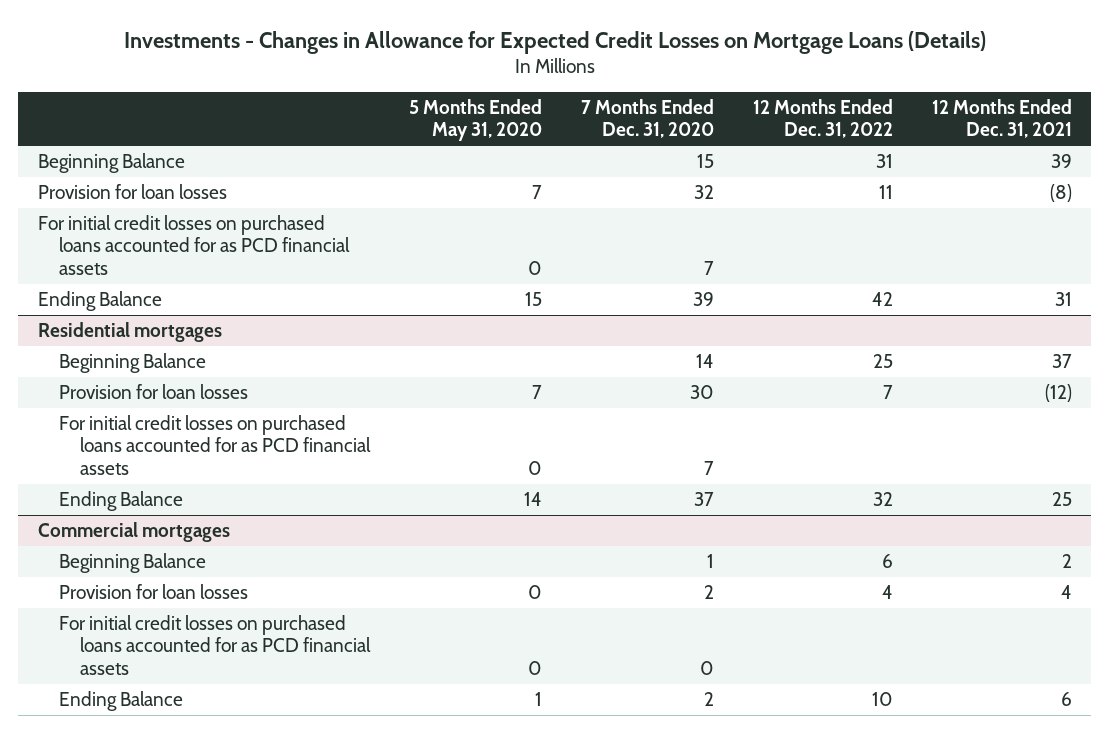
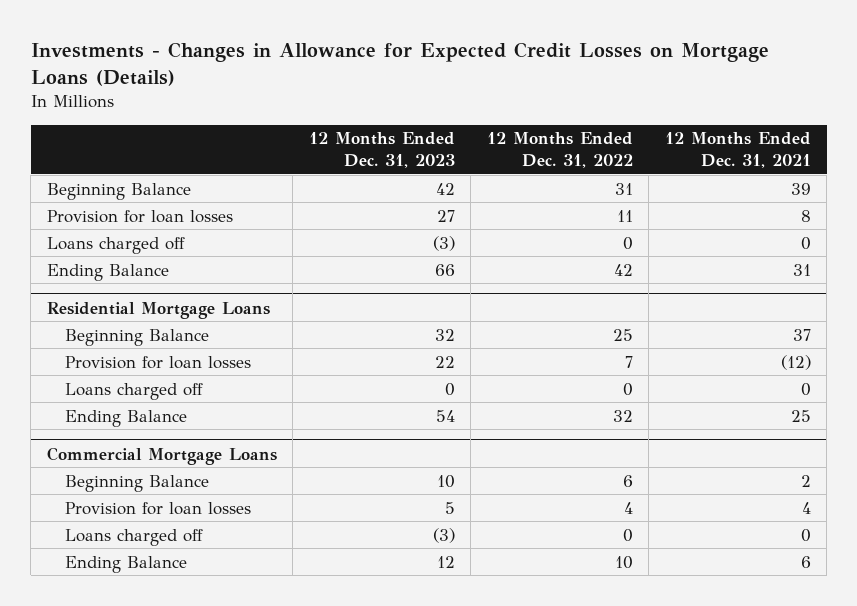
- | 5 Months Ended May 31, 2020 | 7 Months Ended Dec. 31, 2020 | 12 Months Ended Dec. 31, 2022 | 12 Months Ended Dec. 31, 2021
+ | 12 Months Ended Dec. 31, 2023 | 12 Months Ended Dec. 31, 2022 | 12 Months Ended Dec. 31, 2021
- Provision for loan losses | 7 | 32 | 11 | (8)
- For initial credit losses on purchased loans accounted for as PCD financial assets | 0 | 7 | |
+ Provision for loan losses | 27 | 11 | 8
+ Loans charged off | (3) | 0 | 0
- Residential mortgages
+ Residential Mortgage Loans
- For initial credit losses on purchased loans accounted for as PCD financial assets | 0 | 7 | |
+ Loans charged off | 0 | 0 | 0
- Commercial mortgages
+ Commercial Mortgage Loans
- For initial credit losses on purchased loans accounted for as PCD financial assets | 0 | 0 | |
+ Loans charged off | (3) | 0 | 0

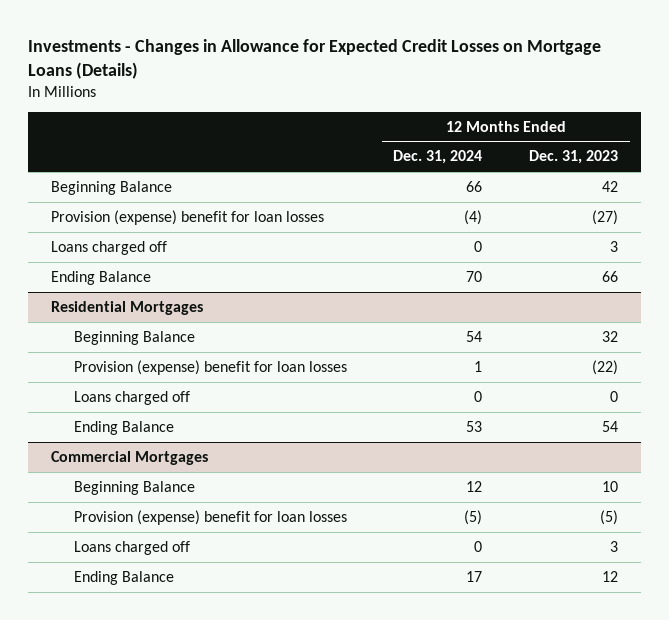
- | 12 Months Ended Dec. 31, 2023 | 12 Months Ended Dec. 31, 2022 | 12 Months Ended Dec. 31, 2021
+ | 12 Months Ended Dec. 31, 2024 | 12 Months Ended Dec. 31, 2023
- Provision for loan losses | 27 | 11 | 8
- Loans charged off | (3) | 0 | 0
+ Provision (expense) benefit for loan losses | (4) | (27)
+ Loans charged off | 0 | 3
- Residential Mortgage Loans
+ Residential Mortgages
- Provision for loan losses | 22 | 7 | (12)
+ Provision (expense) benefit for loan losses | 1 | (22)
- Commercial Mortgage Loans
+ Commercial Mortgages
- Provision for loan losses | 5 | 4 | 4
- Loans charged off | (3) | 0 | 0
+ Provision (expense) benefit for loan losses | (5) | (5)
+ Loans charged off | 0 | 3

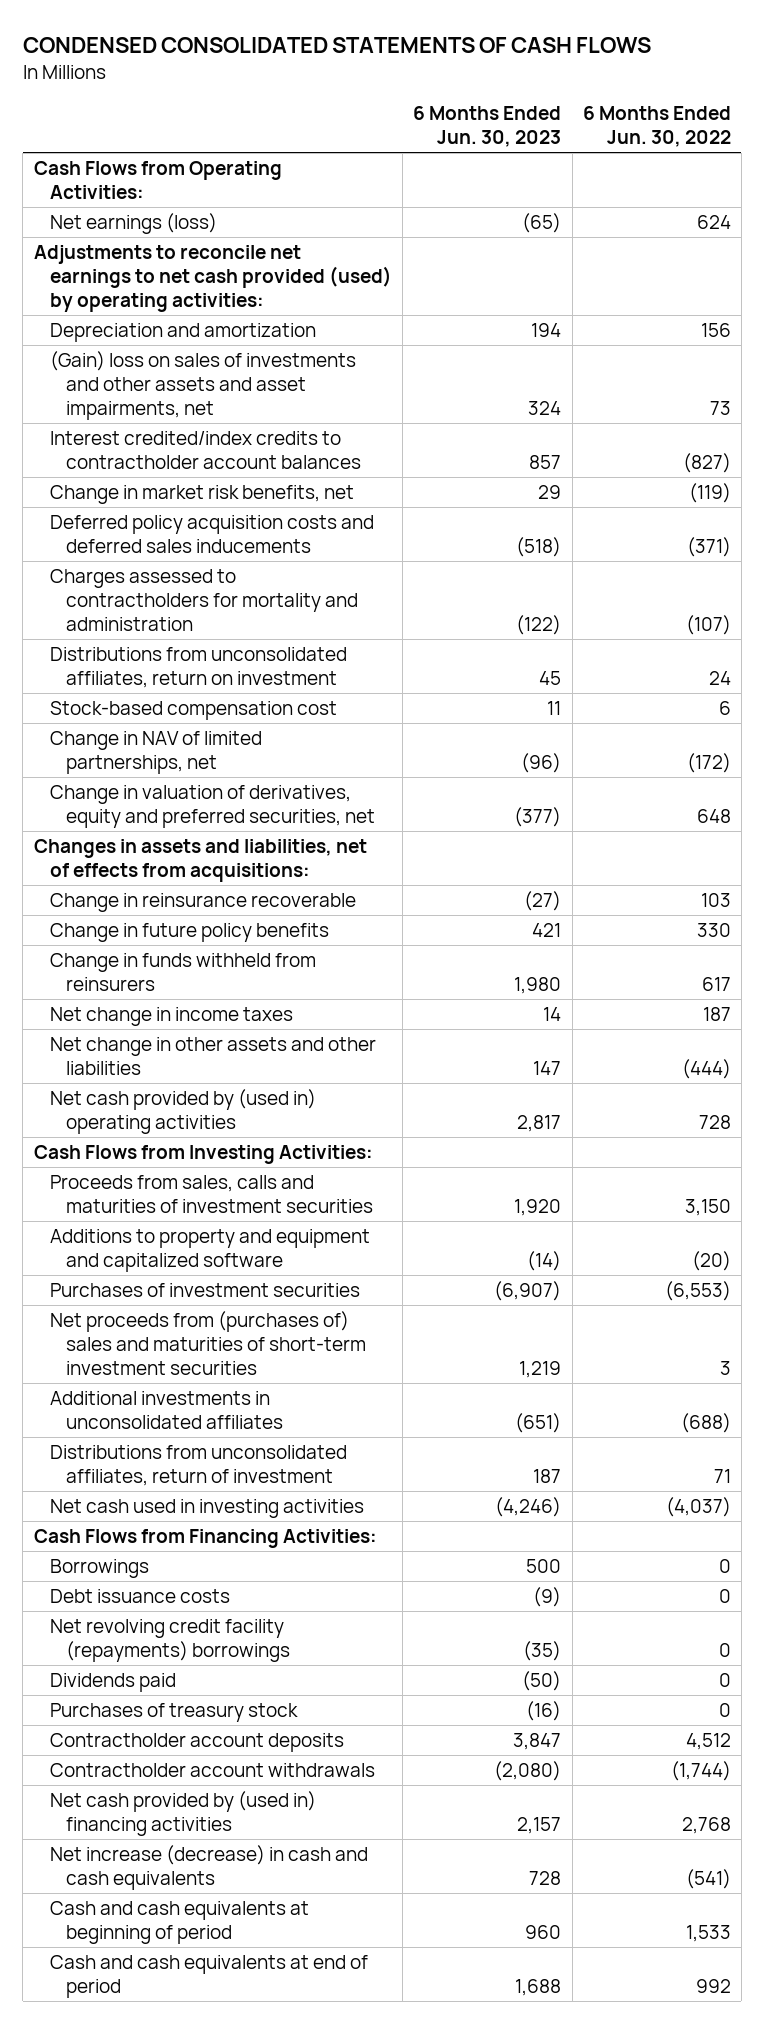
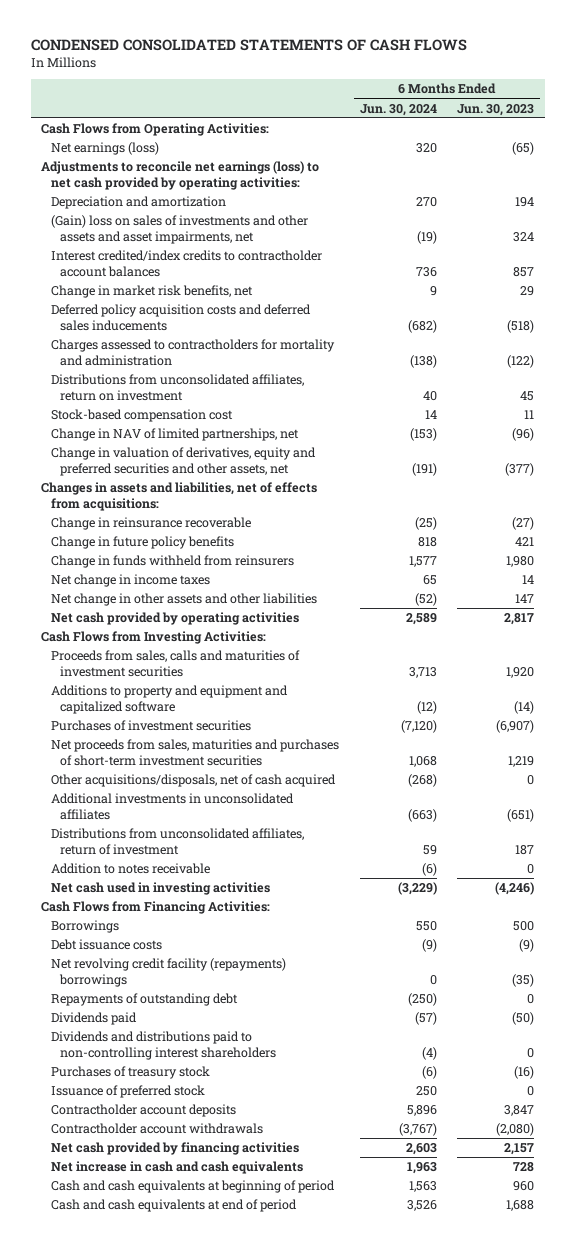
- | 6 Months Ended Jun. 30, 2023 | 6 Months Ended Jun. 30, 2022
+ | 6 Months Ended Jun. 30, 2024 | 6 Months Ended Jun. 30, 2023
- Adjustments to reconcile net earnings to net cash provided (used) by operating activities:
+ Adjustments to reconcile net earnings (loss) to net cash provided by operating activities:
- Change in valuation of derivatives, equity and preferred securities, net | (377) | 648
+ Change in valuation of derivatives, equity and preferred securities and other assets, net | (191) | (377)
- Net cash provided by (used in) operating activities | 2,817 | 728
+ Net cash provided by operating activities | 2,589 | 2,817
- Net proceeds from (purchases of) sales and maturities of short-term investment securities | 1,219 | 3
+ Net proceeds from sales, maturities and purchases of short-term investment securities | 1,068 | 1,219
+ Other acquisitions/disposals, net of cash acquired | (268) | 0
+ Addition to notes receivable | (6) | 0
+ Repayments of outstanding debt | (250) | 0
+ Dividends and distributions paid to non-controlling interest shareholders | (4) | 0
+ Issuance of preferred stock | 250 | 0
- Net cash provided by (used in) financing activities | 2,157 | 2,768
- Net increase (decrease) in cash and cash equivalents | 728 | (541)
+ Net cash provided by financing activities | 2,603 | 2,157
+ Net increase in cash and cash equivalents | 1,963 | 728

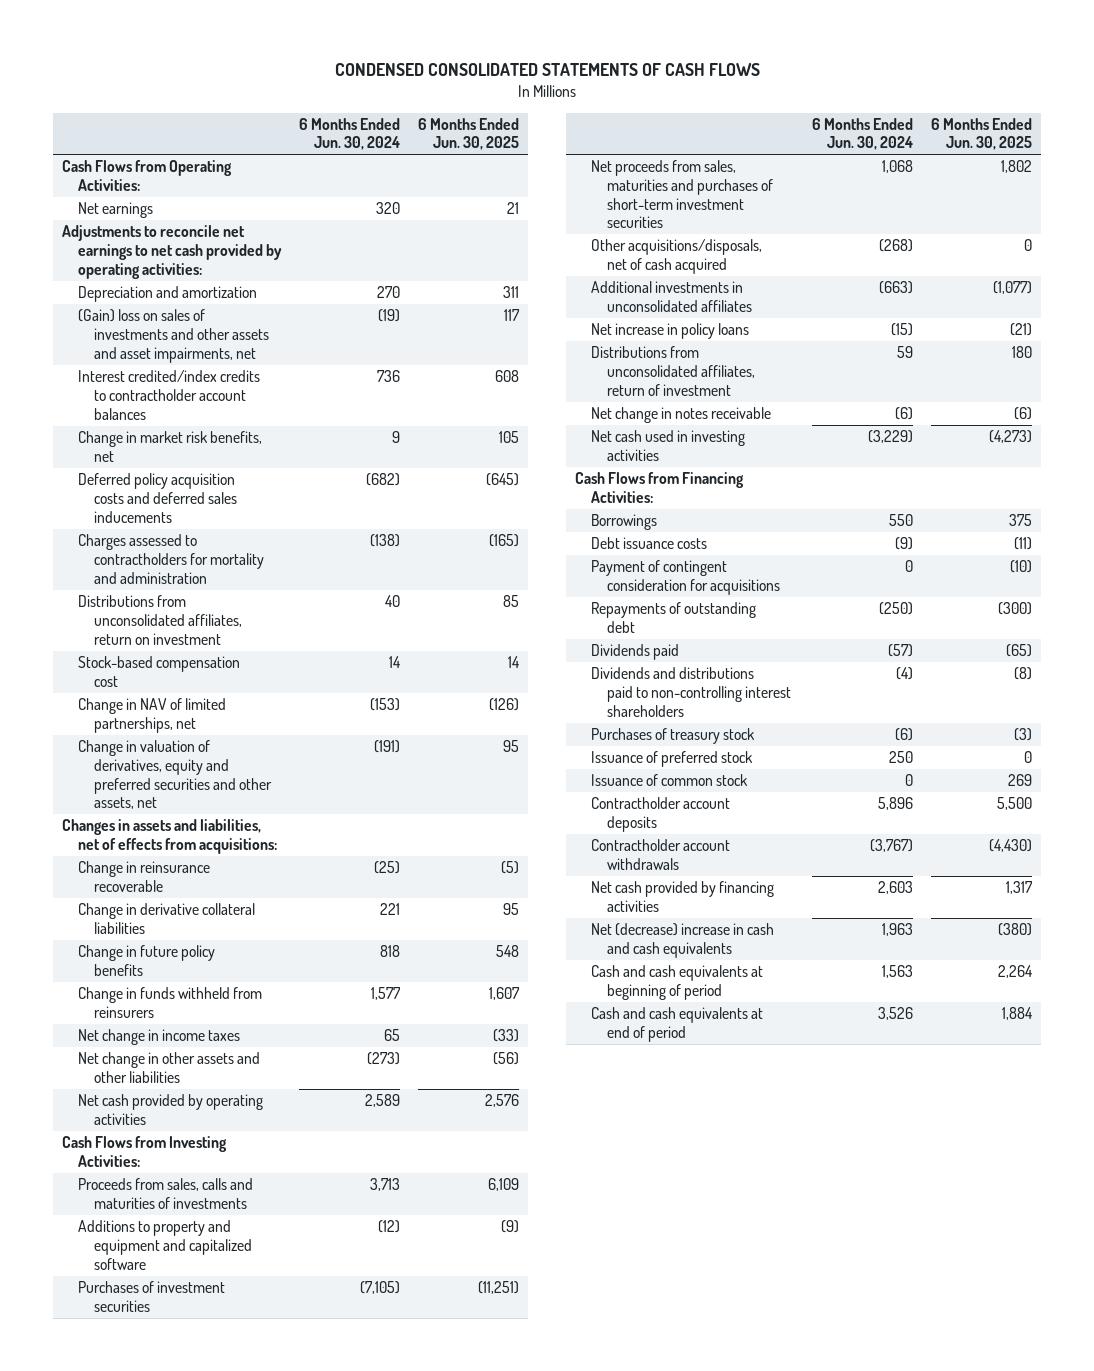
- | 6 Months Ended Jun. 30, 2024 | 6 Months Ended Jun. 30, 2023
+ | 6 Months Ended Jun. 30, 2024 | 6 Months Ended Jun. 30, 2025
- Net earnings (loss) | 320 | (65)
- Adjustments to reconcile net earnings (loss) to net cash provided by operating activities:
+ Net earnings | 320 | 21
+ Adjustments to reconcile net earnings to net cash provided by operating activities:
+ Change in derivative collateral liabilities | 221 | 95
- Net change in other assets and other liabilities | (52) | 147
+ Net change in other assets and other liabilities | (273) | (56)
- Proceeds from sales, calls and maturities of investment securities | 3,713 | 1,920
+ Proceeds from sales, calls and maturities of investments | 3,713 | 6,109
- Purchases of investment securities | (7,120) | (6,907)
+ Purchases of investment securities | (7,105) | (11,251)
+ Net increase in policy loans | (15) | (21)
- Addition to notes receivable | (6) | 0
+ Net change in notes receivable | (6) | (6)
- Net revolving credit facility (repayments) borrowings | 0 | (35)
+ Payment of contingent consideration for acquisitions | 0 | (10)
+ Issuance of common stock | 0 | 269
- Net increase in cash and cash equivalents | 1,963 | 728
+ Net (decrease) increase in cash and cash equivalents | 1,963 | (380)

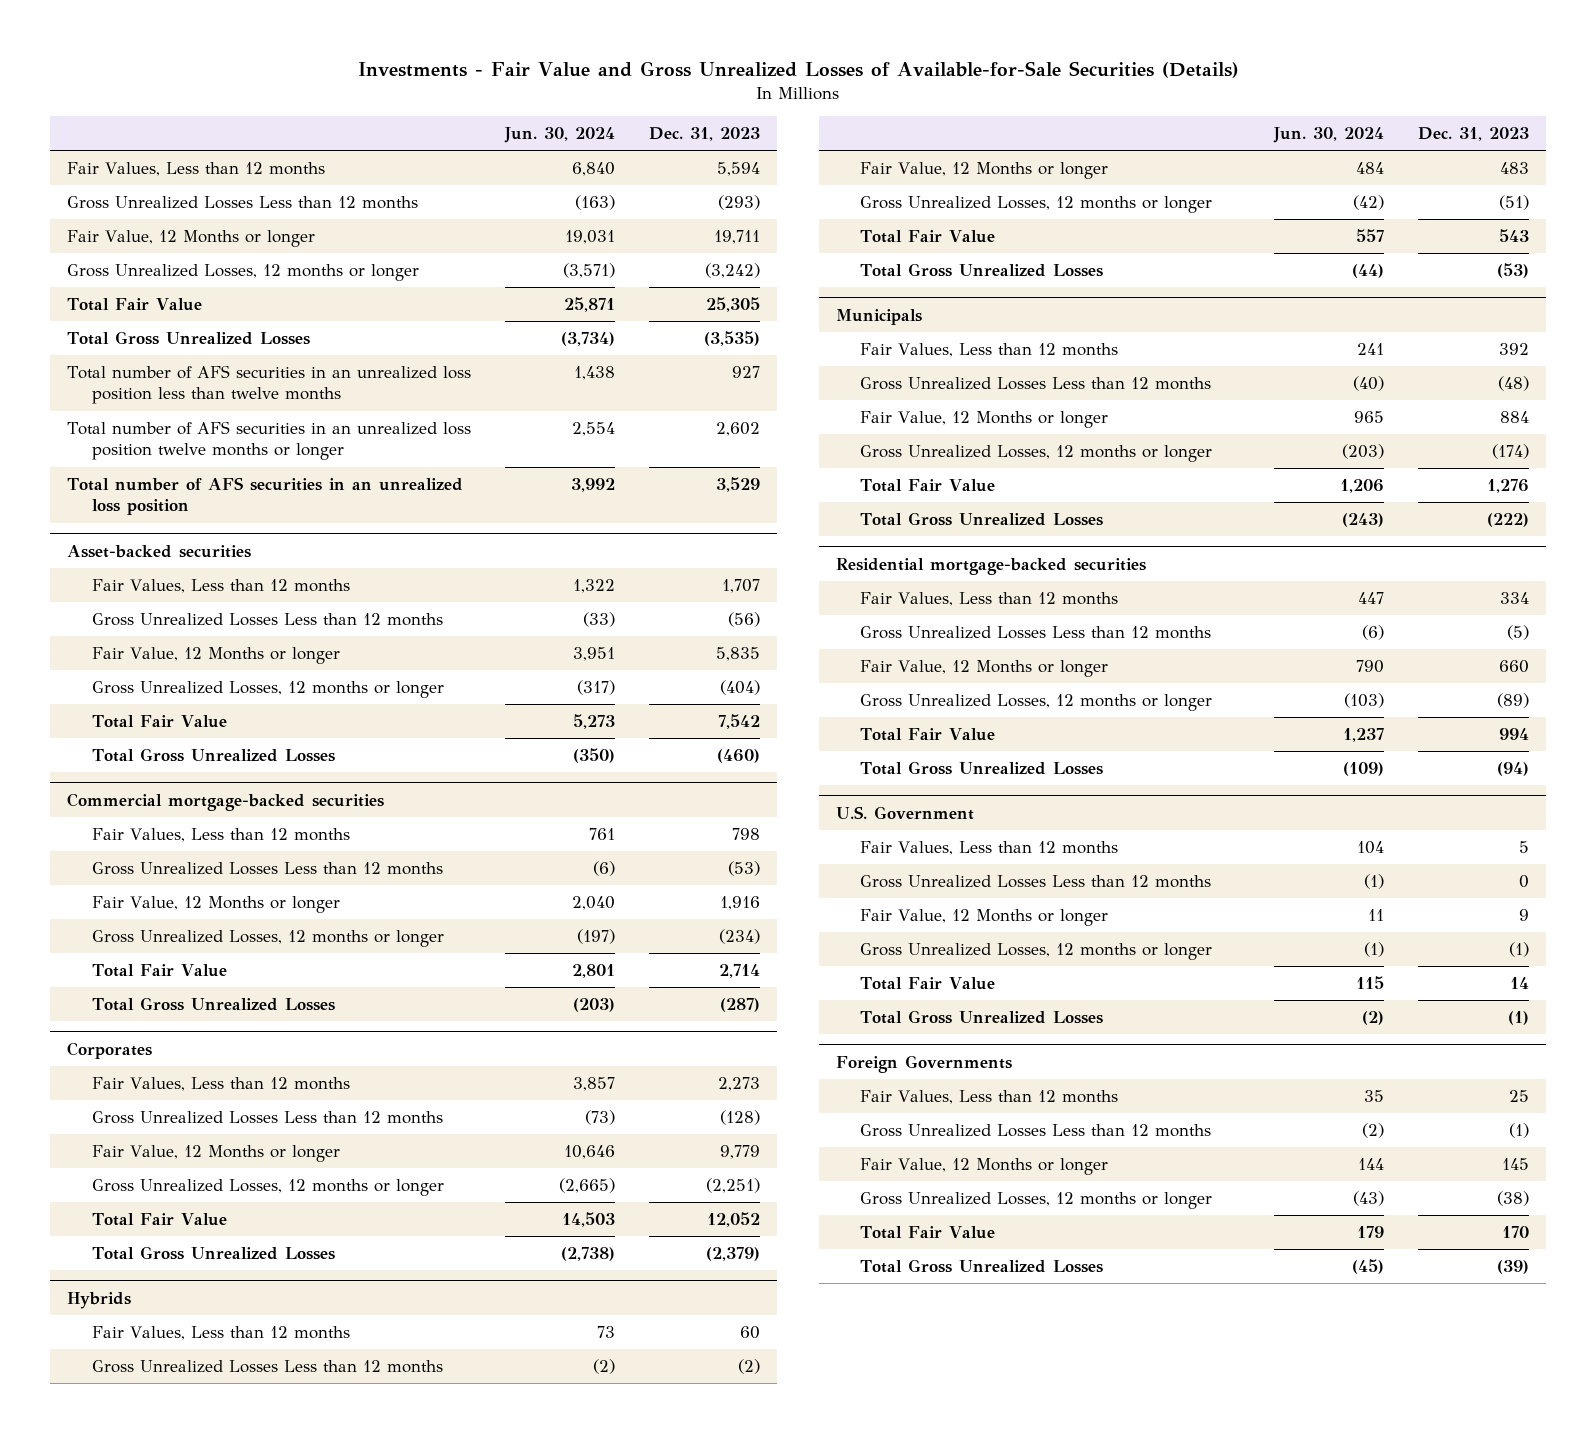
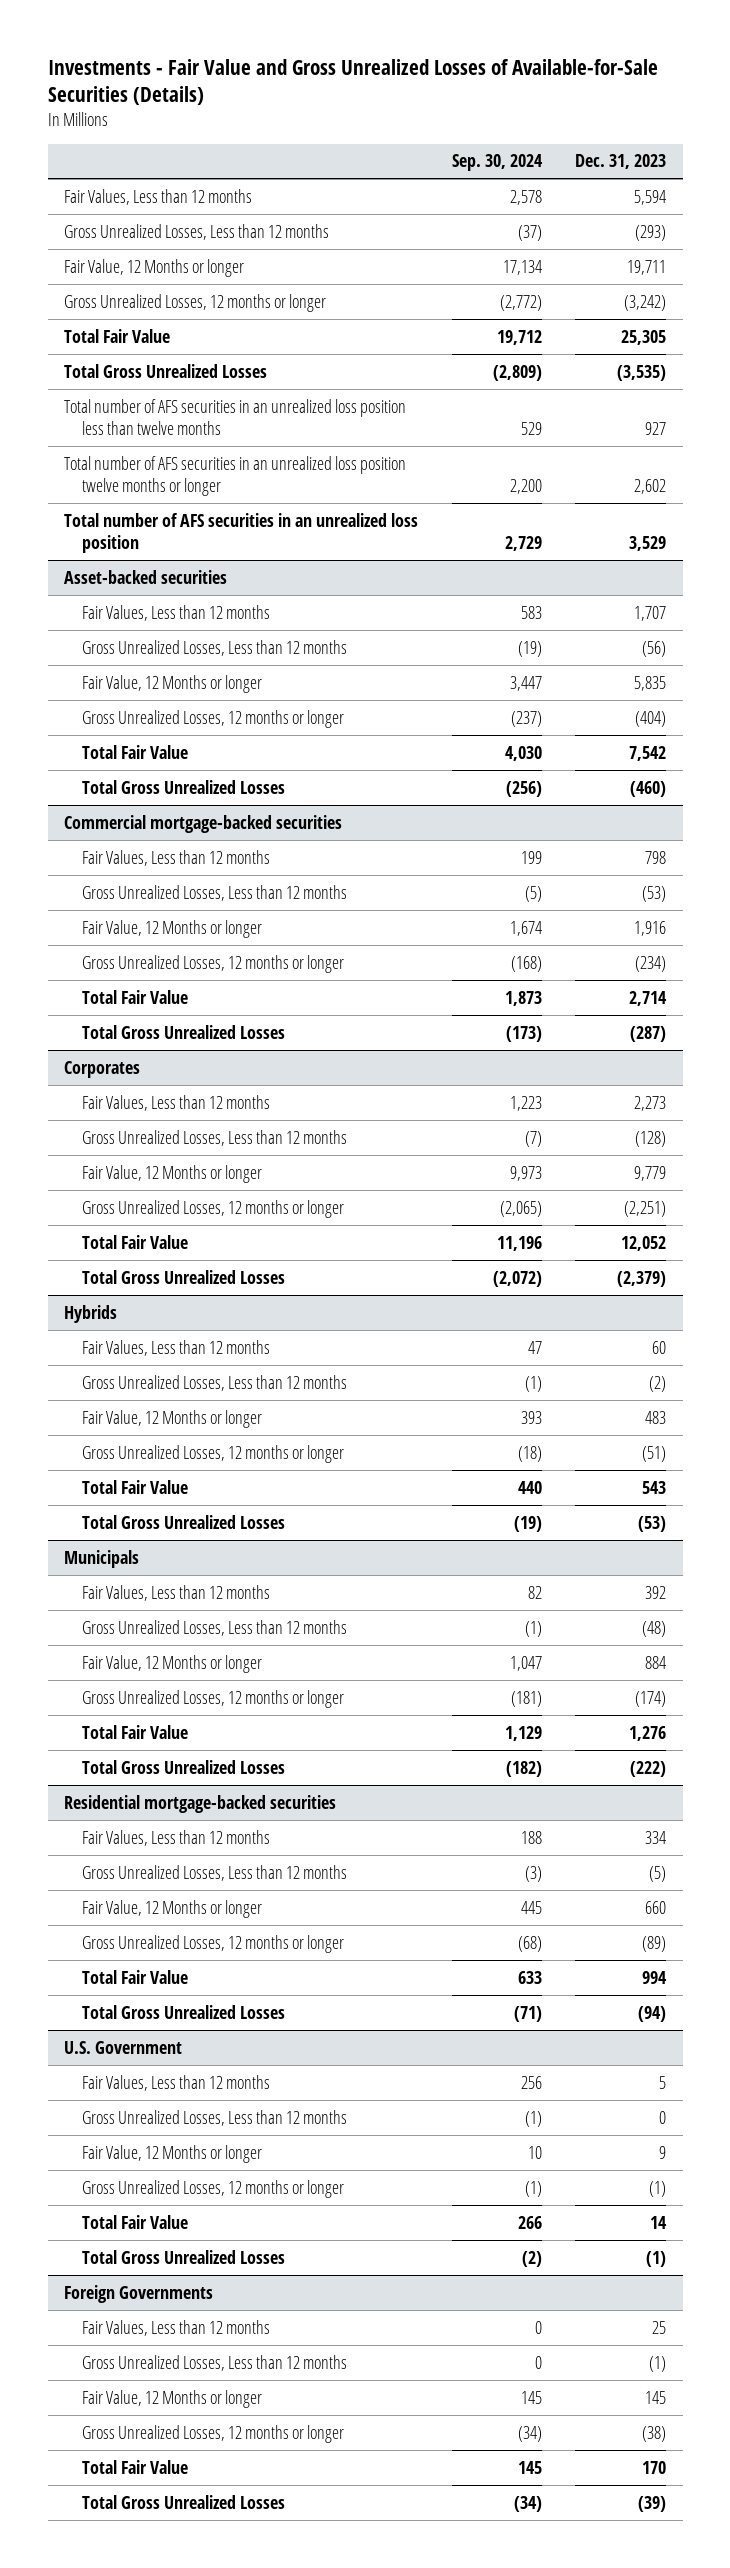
- | Jun. 30, 2024 | Dec. 31, 2023
+ | Sep. 30, 2024 | Dec. 31, 2023
- Gross Unrealized Losses Less than 12 months | (163) | (293)
+ Gross Unrealized Losses, Less than 12 months | (37) | (293)
@ Asset-backed securities
- Gross Unrealized Losses Less than 12 months | (33) | (56)
+ Gross Unrealized Losses, Less than 12 months | (19) | (56)
@ Commercial mortgage-backed securities
- Gross Unrealized Losses Less than 12 months | (6) | (53)
+ Gross Unrealized Losses, Less than 12 months | (5) | (53)
@ Corporates
- Gross Unrealized Losses Less than 12 months | (73) | (128)
+ Gross Unrealized Losses, Less than 12 months | (7) | (128)
@ Hybrids
- Gross Unrealized Losses Less than 12 months | (2) | (2)
+ Gross Unrealized Losses, Less than 12 months | (1) | (2)
@ Municipals
- Gross Unrealized Losses Less than 12 months | (40) | (48)
+ Gross Unrealized Losses, Less than 12 months | (1) | (48)
@ Residential mortgage-backed securities
- Gross Unrealized Losses Less than 12 months | (6) | (5)
+ Gross Unrealized Losses, Less than 12 months | (3) | (5)
@ U.S. Government
- Gross Unrealized Losses Less than 12 months | (1) | 0
+ Gross Unrealized Losses, Less than 12 months | (1) | 0
@ Foreign Governments
- Gross Unrealized Losses Less than 12 months | (2) | (1)
+ Gross Unrealized Losses, Less than 12 months | 0 | (1)

